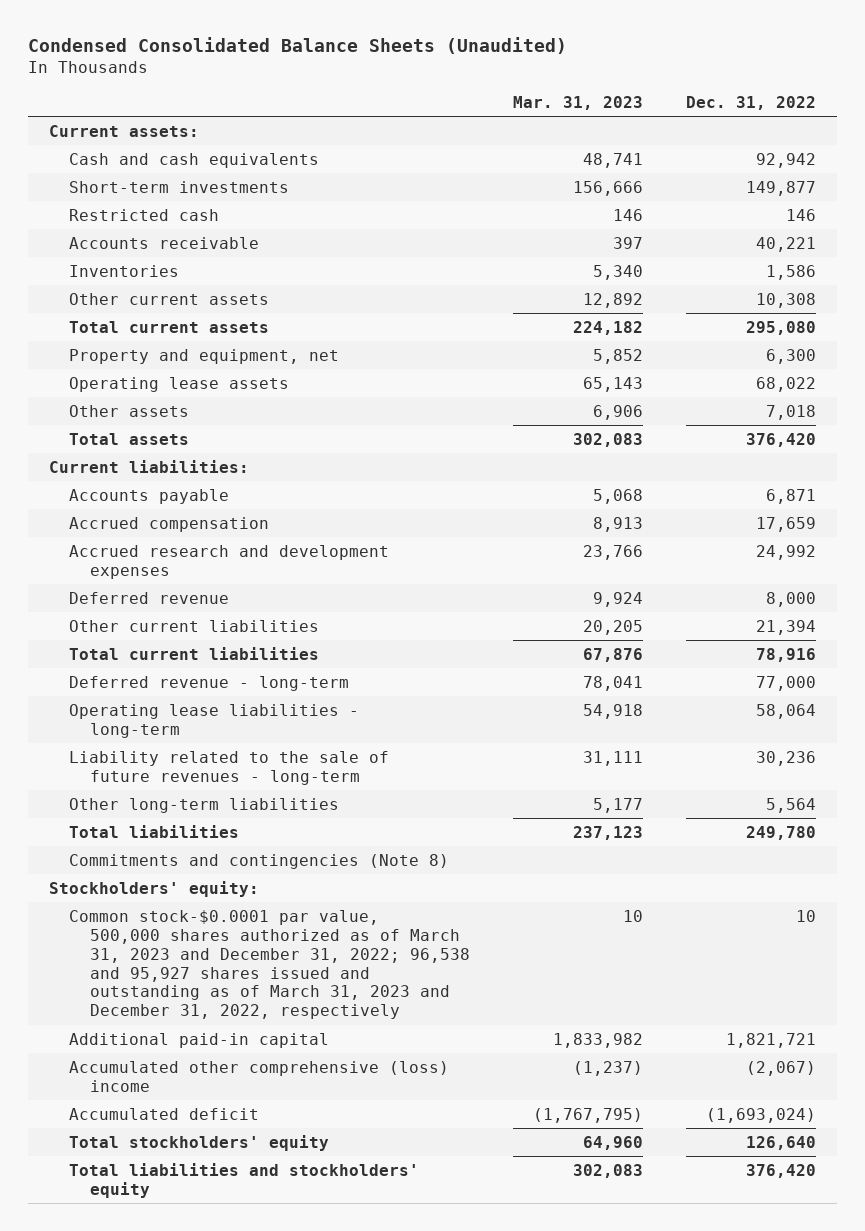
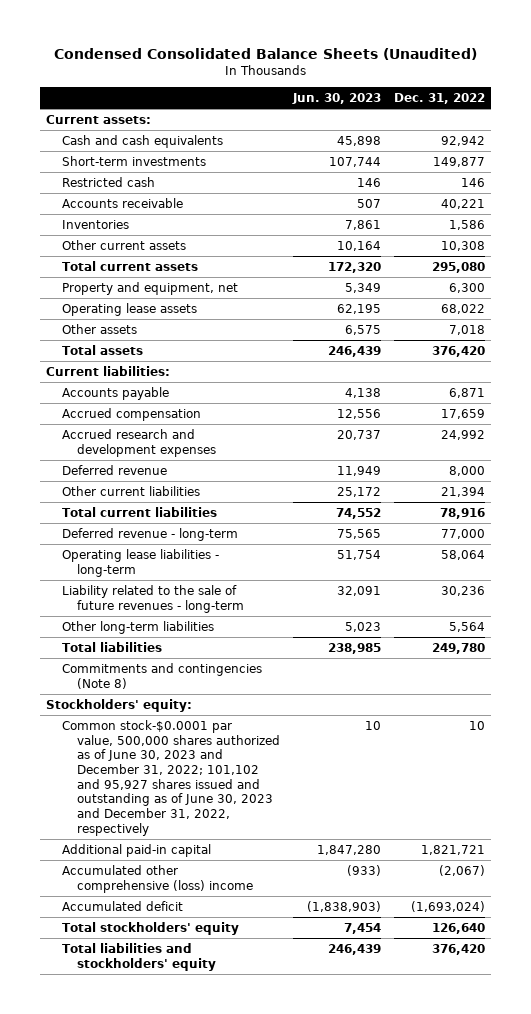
- | Mar. 31, 2023 | Dec. 31, 2022
+ | Jun. 30, 2023 | Dec. 31, 2022
- Common stock-$0.0001 par value, 500,000 shares authorized as of March 31, 2023 and December 31, 2022; 96,538 and 95,927 shares issued and outstanding as of March 31, 2023 and December 31, 2022, respectively | 10 | 10
+ Common stock-$0.0001 par value, 500,000 shares authorized as of June 30, 2023 and December 31, 2022; 101,102 and 95,927 shares issued and outstanding as of June 30, 2023 and December 31, 2022, respectively | 10 | 10

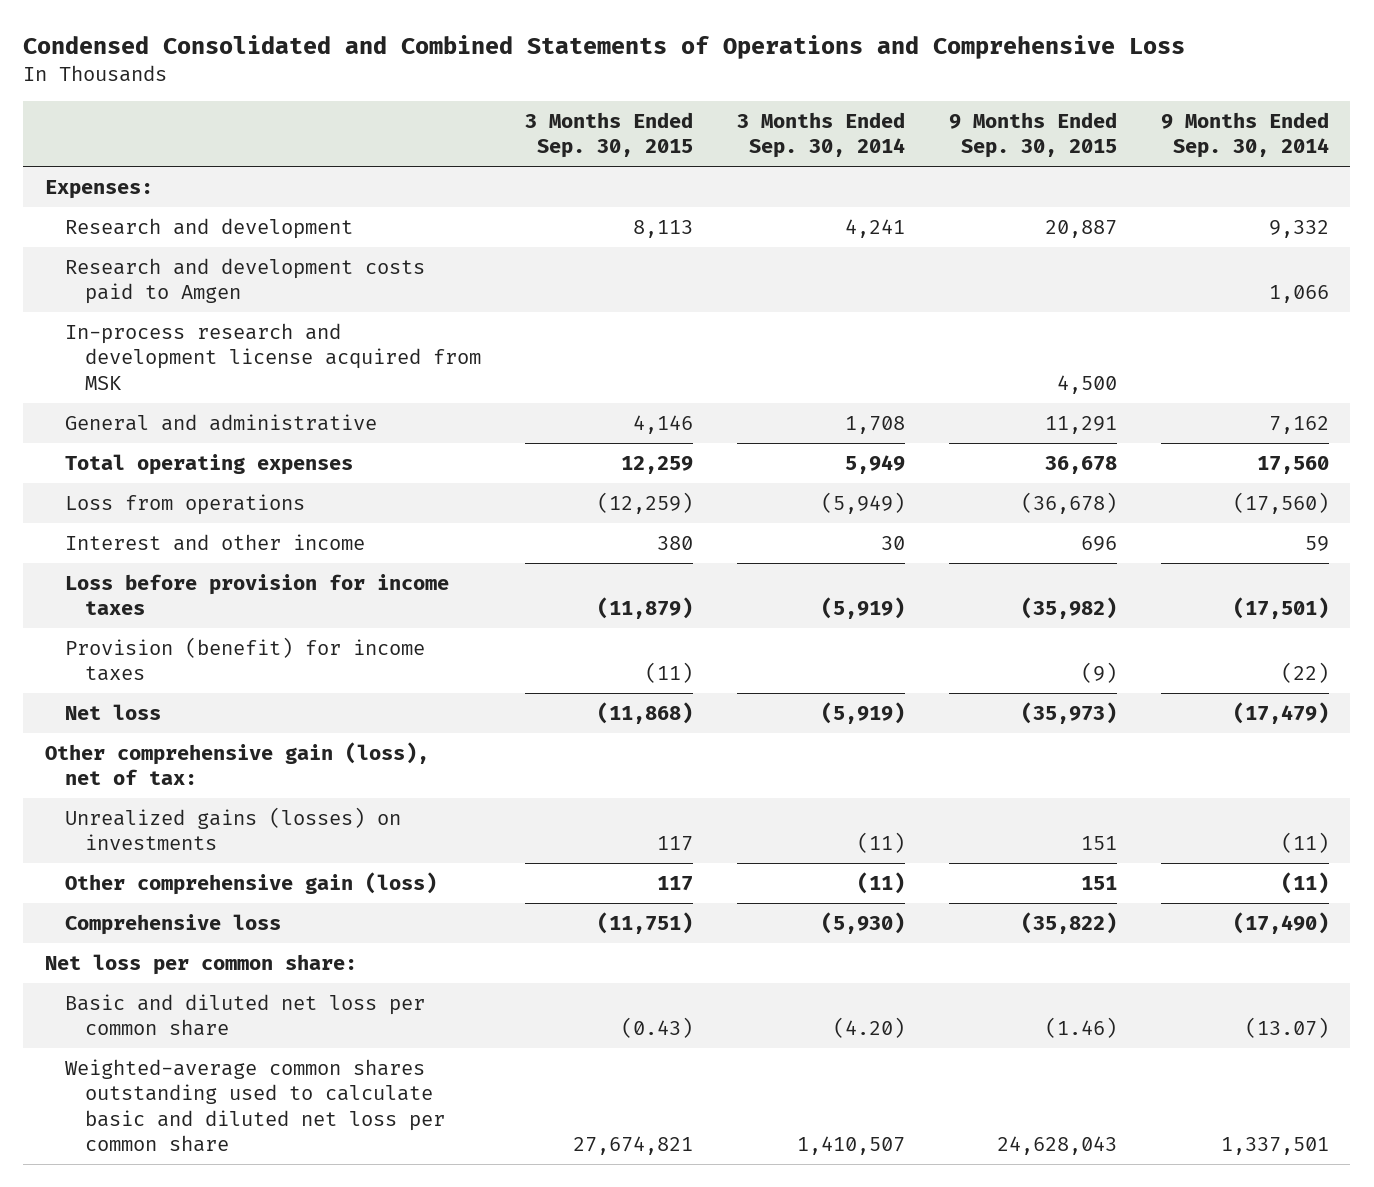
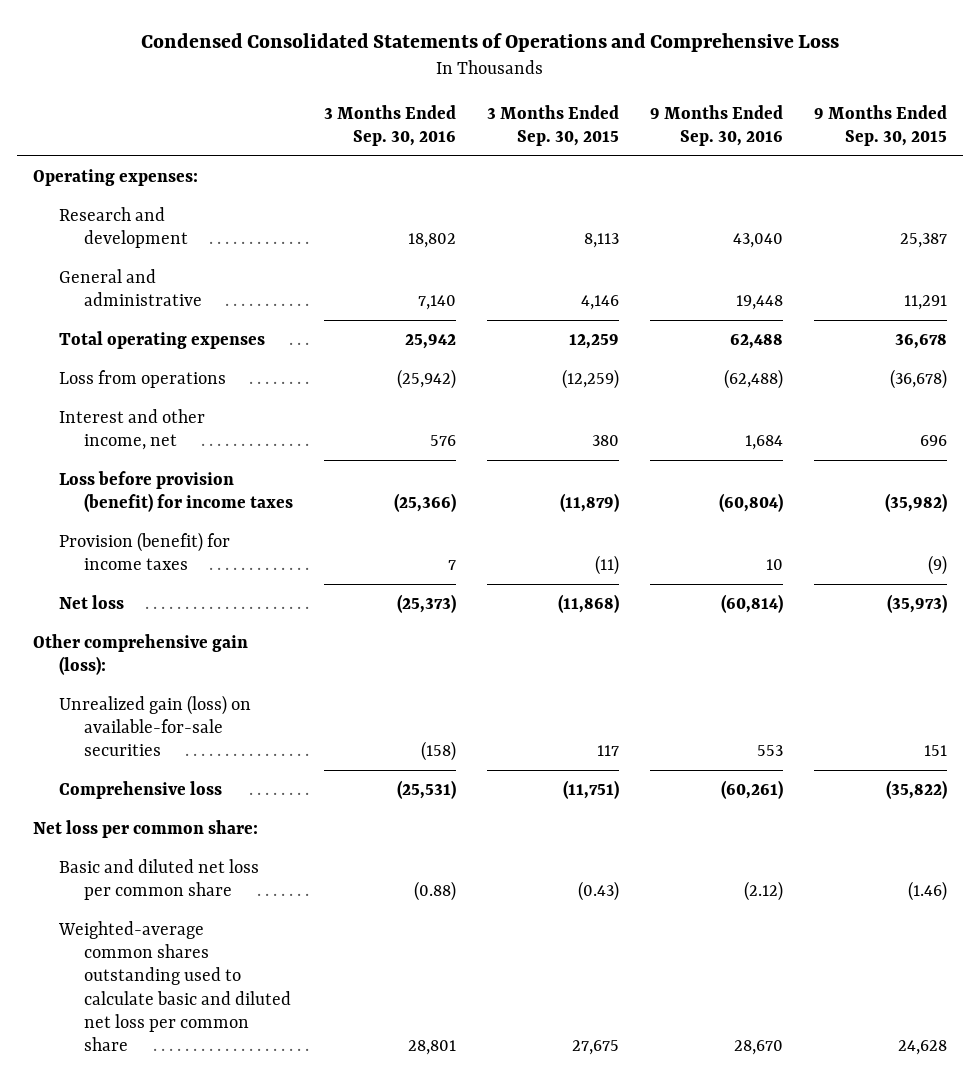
- Condensed Consolidated and Combined Statements of Operations and Comprehensive Loss
+ Condensed Consolidated Statements of Operations and Comprehensive Loss
- | 3 Months Ended Sep. 30, 2015 | 3 Months Ended Sep. 30, 2014 | 9 Months Ended Sep. 30, 2015 | 9 Months Ended Sep. 30, 2014
+ | 3 Months Ended Sep. 30, 2016 | 3 Months Ended Sep. 30, 2015 | 9 Months Ended Sep. 30, 2016 | 9 Months Ended Sep. 30, 2015
- Expenses:
- Research and development | 8,113 | 4,241 | 20,887 | 9,332
- Research and development costs paid to Amgen | | | | 1,066
- In-process research and development license acquired from MSK | | | 4,500 |
+ Operating expenses:
+ Research and development | 18,802 | 8,113 | 43,040 | 25,387
- Interest and other income | 380 | 30 | 696 | 59
- Loss before provision for income taxes | (11,879) | (5,919) | (35,982) | (17,501)
+ Interest and other income, net | 576 | 380 | 1,684 | 696
+ Loss before provision (benefit) for income taxes | (25,366) | (11,879) | (60,804) | (35,982)
- Other comprehensive gain (loss), net of tax:
- Unrealized gains (losses) on investments | 117 | (11) | 151 | (11)
- Other comprehensive gain (loss) | 117 | (11) | 151 | (11)
+ Other comprehensive gain (loss):
+ Unrealized gain (loss) on available-for-sale securities | (158) | 117 | 553 | 151
- Weighted-average common shares outstanding used to calculate basic and diluted net loss per common share | 27,674,821 | 1,410,507 | 24,628,043 | 1,337,501
+ Weighted-average common shares outstanding used to calculate basic and diluted net loss per common share | 28,801 | 27,675 | 28,670 | 24,628

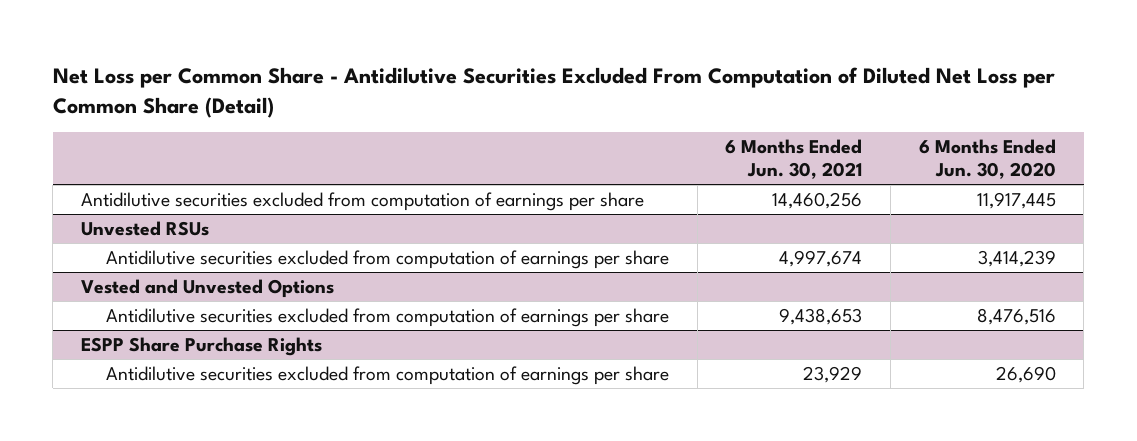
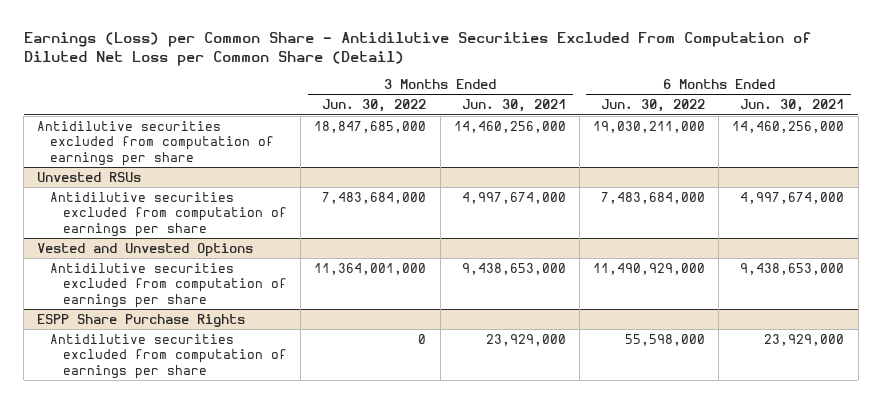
- Net Loss per Common Share - Antidilutive Securities Excluded From Computation of Diluted Net Loss per Common Share (Detail)
+ Earnings (Loss) per Common Share - Antidilutive Securities Excluded From Computation of Diluted Net Loss per Common Share (Detail)
- | 6 Months Ended Jun. 30, 2021 | 6 Months Ended Jun. 30, 2020
+ | 3 Months Ended Jun. 30, 2022 | 3 Months Ended Jun. 30, 2021 | 6 Months Ended Jun. 30, 2022 | 6 Months Ended Jun. 30, 2021
- Antidilutive securities excluded from computation of earnings per share | 14,460,256 | 11,917,445
+ Antidilutive securities excluded from computation of earnings per share | 18,847,685,000 | 14,460,256,000 | 19,030,211,000 | 14,460,256,000
@ Unvested RSUs
- Antidilutive securities excluded from computation of earnings per share | 4,997,674 | 3,414,239
+ Antidilutive securities excluded from computation of earnings per share | 7,483,684,000 | 4,997,674,000 | 7,483,684,000 | 4,997,674,000
@ Vested and Unvested Options
- Antidilutive securities excluded from computation of earnings per share | 9,438,653 | 8,476,516
+ Antidilutive securities excluded from computation of earnings per share | 11,364,001,000 | 9,438,653,000 | 11,490,929,000 | 9,438,653,000
@ ESPP Share Purchase Rights
- Antidilutive securities excluded from computation of earnings per share | 23,929 | 26,690
+ Antidilutive securities excluded from computation of earnings per share | 0 | 23,929,000 | 55,598,000 | 23,929,000

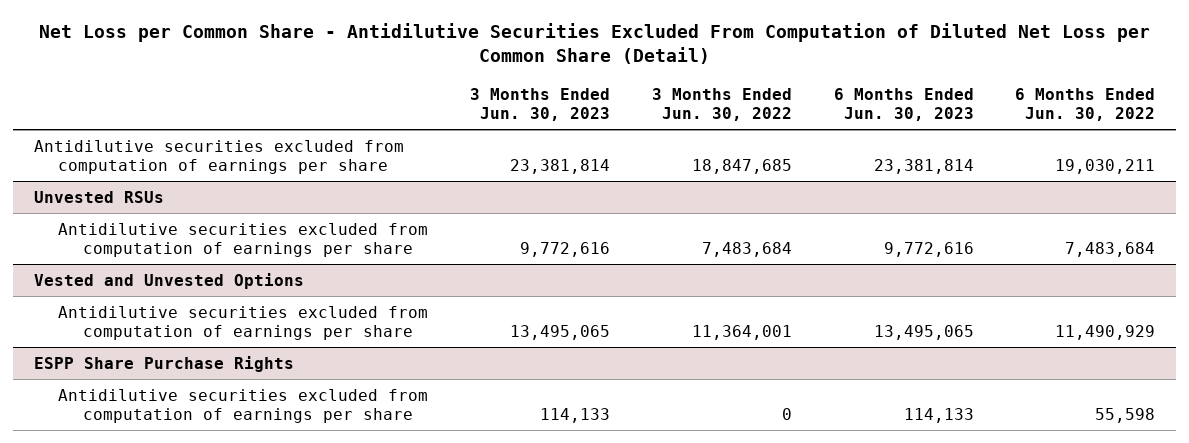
- Earnings (Loss) per Common Share - Antidilutive Securities Excluded From Computation of Diluted Net Loss per Common Share (Detail)
+ Net Loss per Common Share - Antidilutive Securities Excluded From Computation of Diluted Net Loss per Common Share (Detail)
- | 3 Months Ended Jun. 30, 2022 | 3 Months Ended Jun. 30, 2021 | 6 Months Ended Jun. 30, 2022 | 6 Months Ended Jun. 30, 2021
+ | 3 Months Ended Jun. 30, 2023 | 3 Months Ended Jun. 30, 2022 | 6 Months Ended Jun. 30, 2023 | 6 Months Ended Jun. 30, 2022
- Antidilutive securities excluded from computation of earnings per share | 18,847,685,000 | 14,460,256,000 | 19,030,211,000 | 14,460,256,000
+ Antidilutive securities excluded from computation of earnings per share | 23,381,814 | 18,847,685 | 23,381,814 | 19,030,211
@ Unvested RSUs
- Antidilutive securities excluded from computation of earnings per share | 7,483,684,000 | 4,997,674,000 | 7,483,684,000 | 4,997,674,000
+ Antidilutive securities excluded from computation of earnings per share | 9,772,616 | 7,483,684 | 9,772,616 | 7,483,684
@ Vested and Unvested Options
- Antidilutive securities excluded from computation of earnings per share | 11,364,001,000 | 9,438,653,000 | 11,490,929,000 | 9,438,653,000
+ Antidilutive securities excluded from computation of earnings per share | 13,495,065 | 11,364,001 | 13,495,065 | 11,490,929
@ ESPP Share Purchase Rights
- Antidilutive securities excluded from computation of earnings per share | 0 | 23,929,000 | 55,598,000 | 23,929,000
+ Antidilutive securities excluded from computation of earnings per share | 114,133 | 0 | 114,133 | 55,598

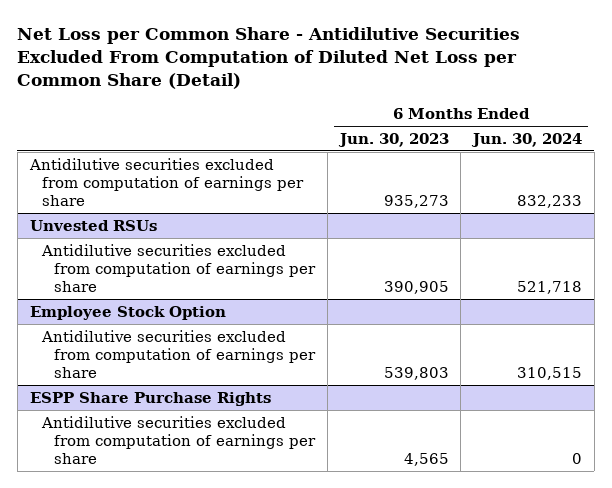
- | 3 Months Ended Jun. 30, 2023 | 3 Months Ended Jun. 30, 2022 | 6 Months Ended Jun. 30, 2023 | 6 Months Ended Jun. 30, 2022
+ | 6 Months Ended Jun. 30, 2023 | 6 Months Ended Jun. 30, 2024
- Antidilutive securities excluded from computation of earnings per share | 23,381,814 | 18,847,685 | 23,381,814 | 19,030,211
+ Antidilutive securities excluded from computation of earnings per share | 935,273 | 832,233
@ Unvested RSUs
- Antidilutive securities excluded from computation of earnings per share | 9,772,616 | 7,483,684 | 9,772,616 | 7,483,684
- Vested and Unvested Options
- Antidilutive securities excluded from computation of earnings per share | 13,495,065 | 11,364,001 | 13,495,065 | 11,490,929
@ Unvested RSUs
+ Antidilutive securities excluded from computation of earnings per share | 390,905 | 521,718
+ Employee Stock Option
+ Antidilutive securities excluded from computation of earnings per share | 539,803 | 310,515
@ ESPP Share Purchase Rights
- Antidilutive securities excluded from computation of earnings per share | 114,133 | 0 | 114,133 | 55,598
+ Antidilutive securities excluded from computation of earnings per share | 4,565 | 0

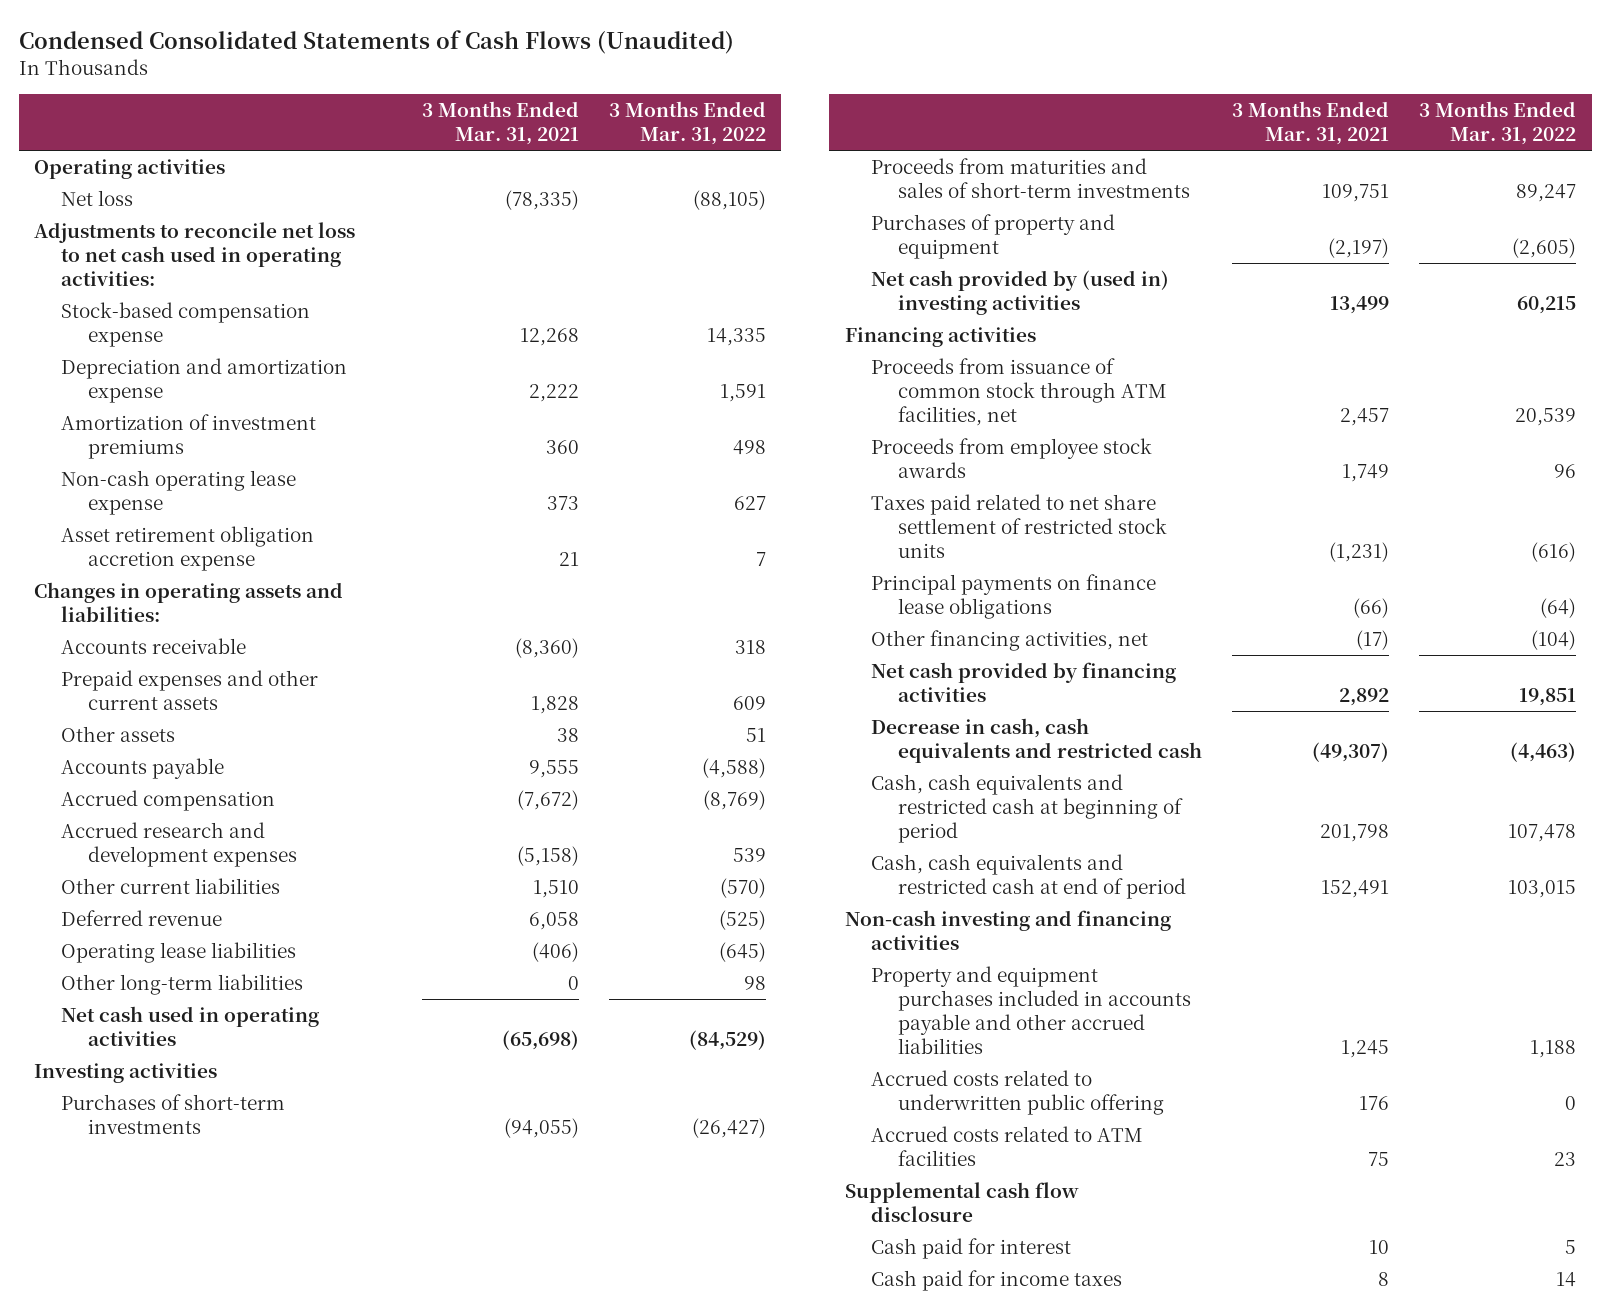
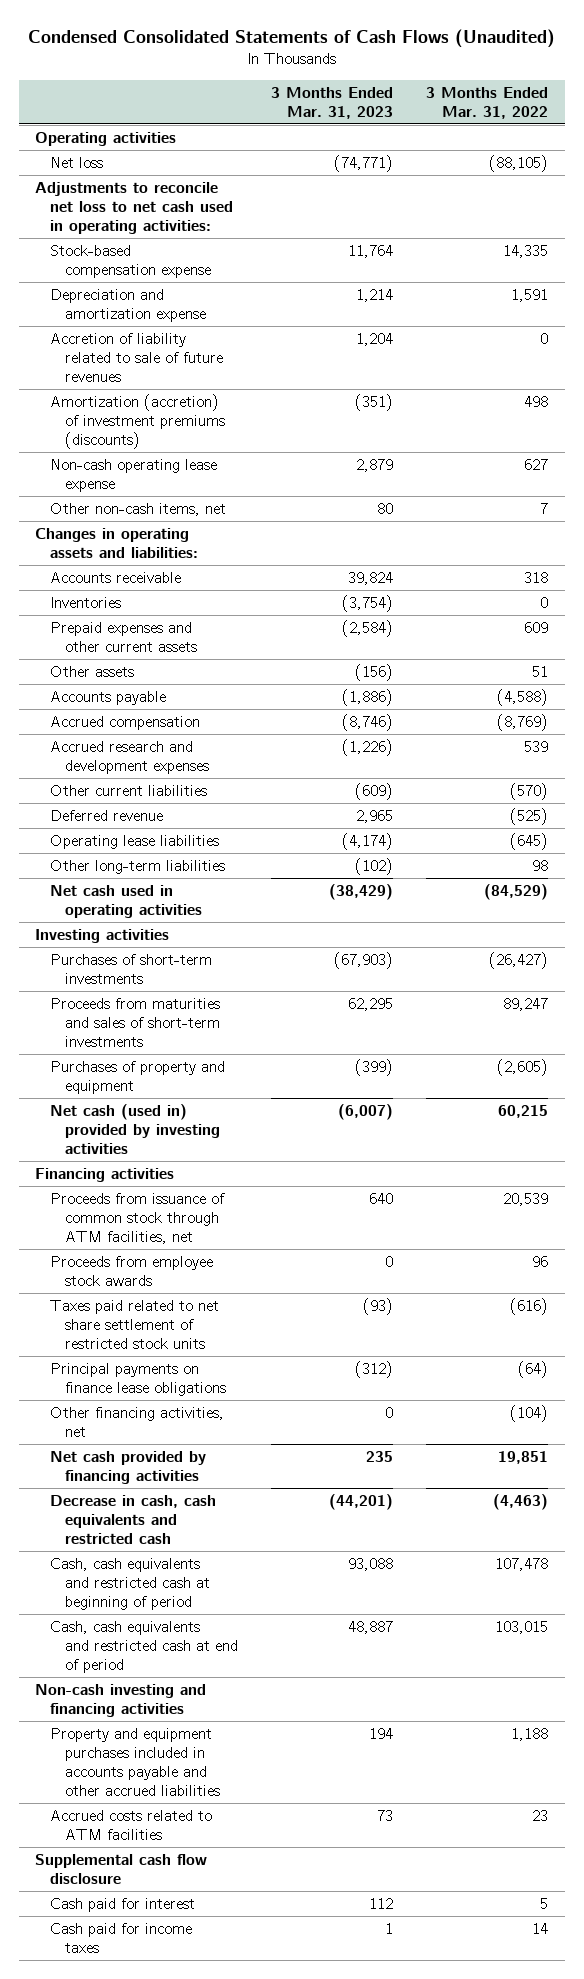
- | 3 Months Ended Mar. 31, 2021 | 3 Months Ended Mar. 31, 2022
+ | 3 Months Ended Mar. 31, 2023 | 3 Months Ended Mar. 31, 2022
- Amortization of investment premiums | 360 | 498
+ Accretion of liability related to sale of future revenues | 1,204 | 0
+ Amortization (accretion) of investment premiums (discounts) | (351) | 498
- Asset retirement obligation accretion expense | 21 | 7
+ Other non-cash items, net | 80 | 7
+ Inventories | (3,754) | 0
- Net cash provided by (used in) investing activities | 13,499 | 60,215
+ Net cash (used in) provided by investing activities | (6,007) | 60,215
- Accrued costs related to underwritten public offering | 176 | 0

